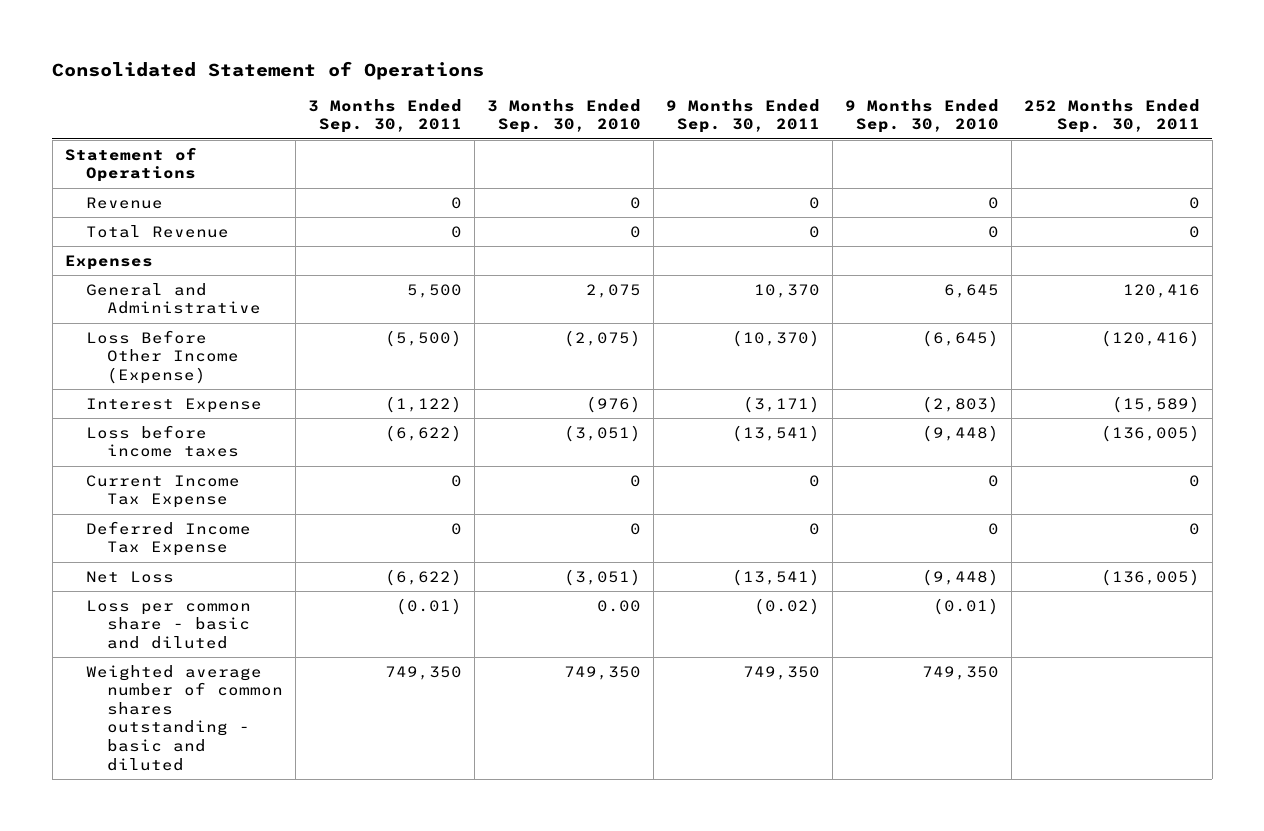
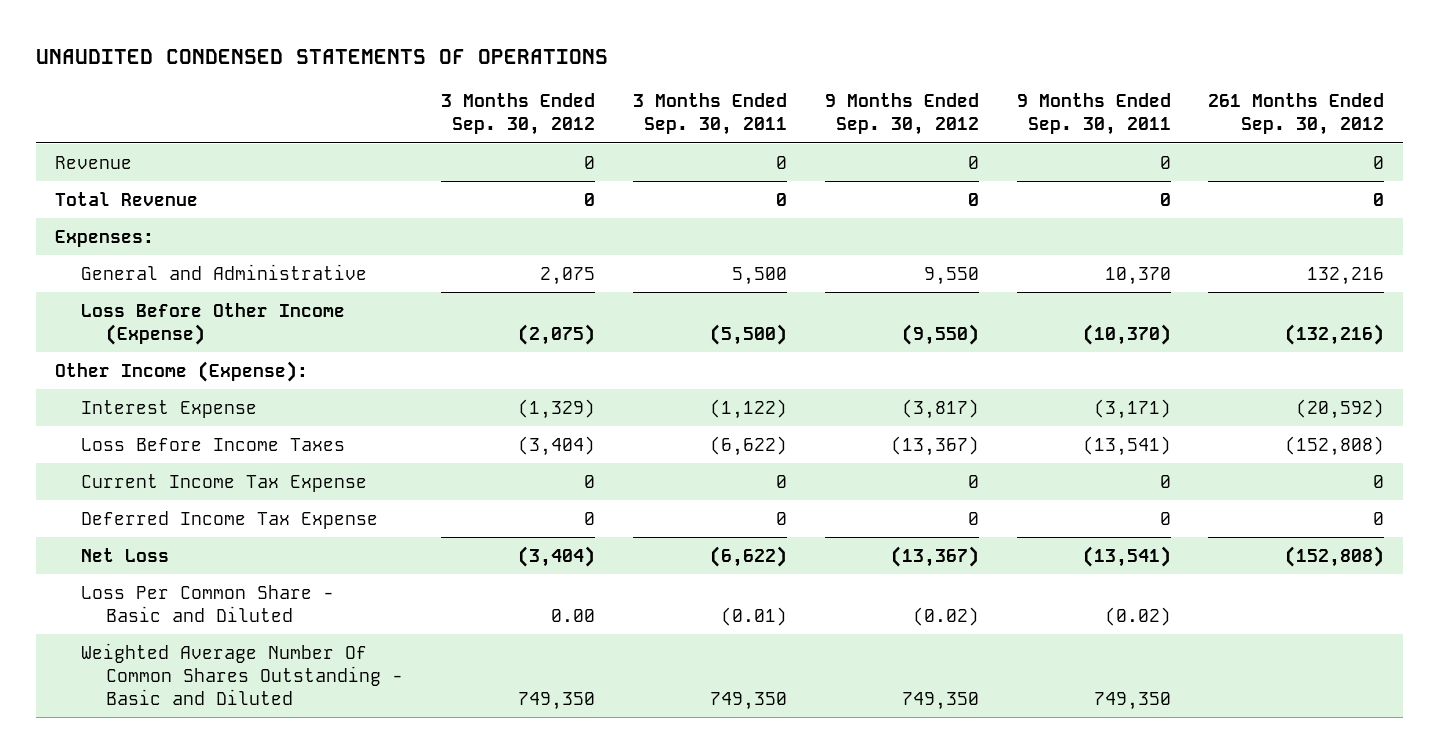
- Consolidated Statement of Operations
+ UNAUDITED CONDENSED STATEMENTS OF OPERATIONS
- | 3 Months Ended Sep. 30, 2011 | 3 Months Ended Sep. 30, 2010 | 9 Months Ended Sep. 30, 2011 | 9 Months Ended Sep. 30, 2010 | 252 Months Ended Sep. 30, 2011
+ | 3 Months Ended Sep. 30, 2012 | 3 Months Ended Sep. 30, 2011 | 9 Months Ended Sep. 30, 2012 | 9 Months Ended Sep. 30, 2011 | 261 Months Ended Sep. 30, 2012
- Statement of Operations
- Expenses
+ Expenses:
+ Other Income (Expense):
- Loss before income taxes | (6,622) | (3,051) | (13,541) | (9,448) | (136,005)
+ Loss Before Income Taxes | (3,404) | (6,622) | (13,367) | (13,541) | (152,808)
- Loss per common share - basic and diluted | (0.01) | 0.00 | (0.02) | (0.01) |
- Weighted average number of common shares outstanding - basic and diluted | 749,350 | 749,350 | 749,350 | 749,350 |
+ Loss Per Common Share - Basic and Diluted | 0.00 | (0.01) | (0.02) | (0.02) |
+ Weighted Average Number Of Common Shares Outstanding - Basic and Diluted | 749,350 | 749,350 | 749,350 | 749,350 |

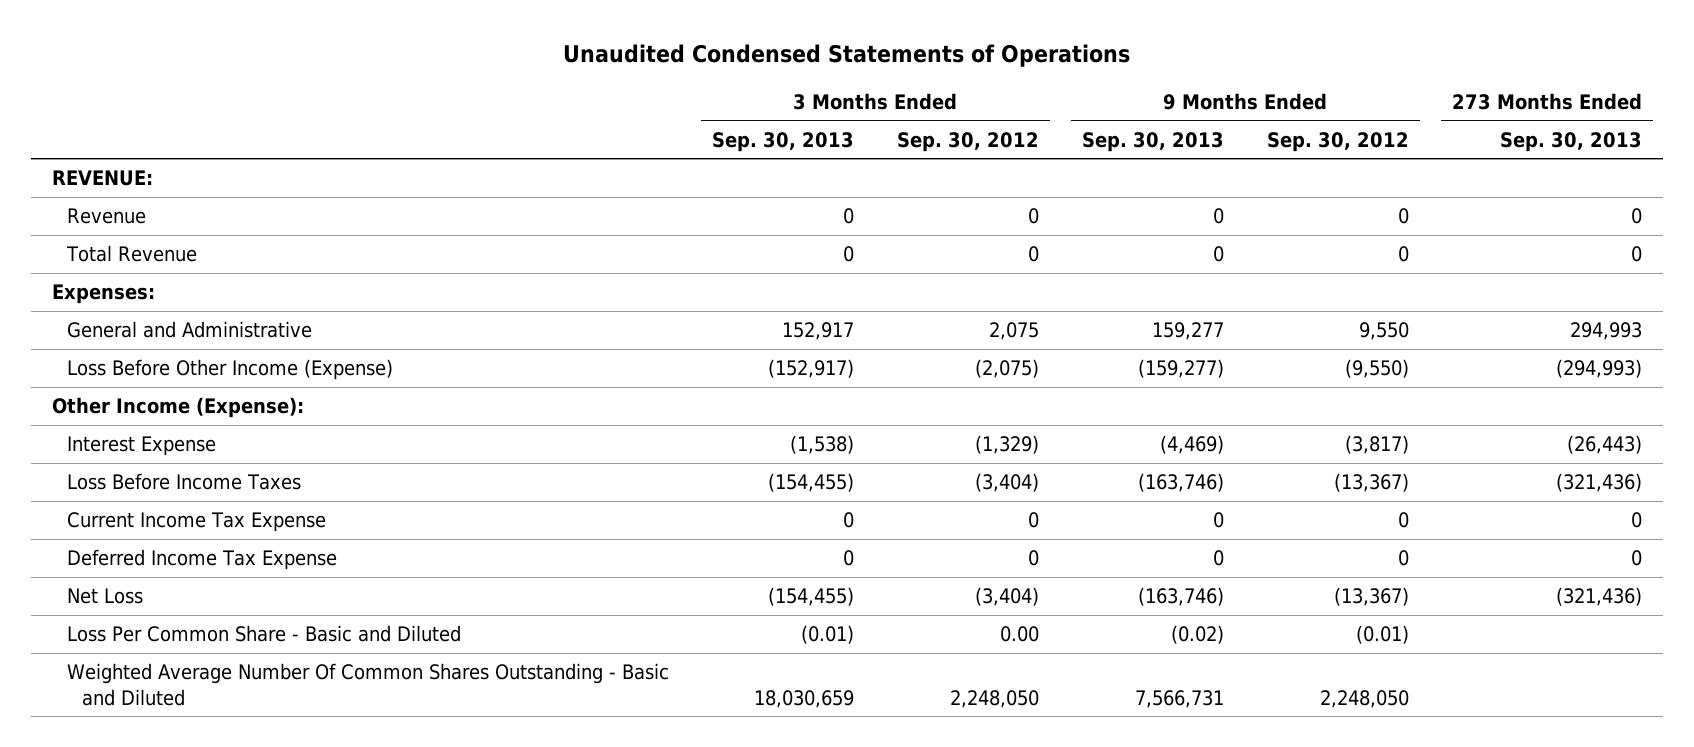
- UNAUDITED CONDENSED STATEMENTS OF OPERATIONS
+ Unaudited Condensed Statements of Operations
- | 3 Months Ended Sep. 30, 2012 | 3 Months Ended Sep. 30, 2011 | 9 Months Ended Sep. 30, 2012 | 9 Months Ended Sep. 30, 2011 | 261 Months Ended Sep. 30, 2012
+ | 3 Months Ended Sep. 30, 2013 | 3 Months Ended Sep. 30, 2012 | 9 Months Ended Sep. 30, 2013 | 9 Months Ended Sep. 30, 2012 | 273 Months Ended Sep. 30, 2013
+ REVENUE:
- Loss Per Common Share - Basic and Diluted | 0.00 | (0.01) | (0.02) | (0.02) |
- Weighted Average Number Of Common Shares Outstanding - Basic and Diluted | 749,350 | 749,350 | 749,350 | 749,350 |
+ Loss Per Common Share - Basic and Diluted | (0.01) | 0.00 | (0.02) | (0.01) |
+ Weighted Average Number Of Common Shares Outstanding - Basic and Diluted | 18,030,659 | 2,248,050 | 7,566,731 | 2,248,050 |

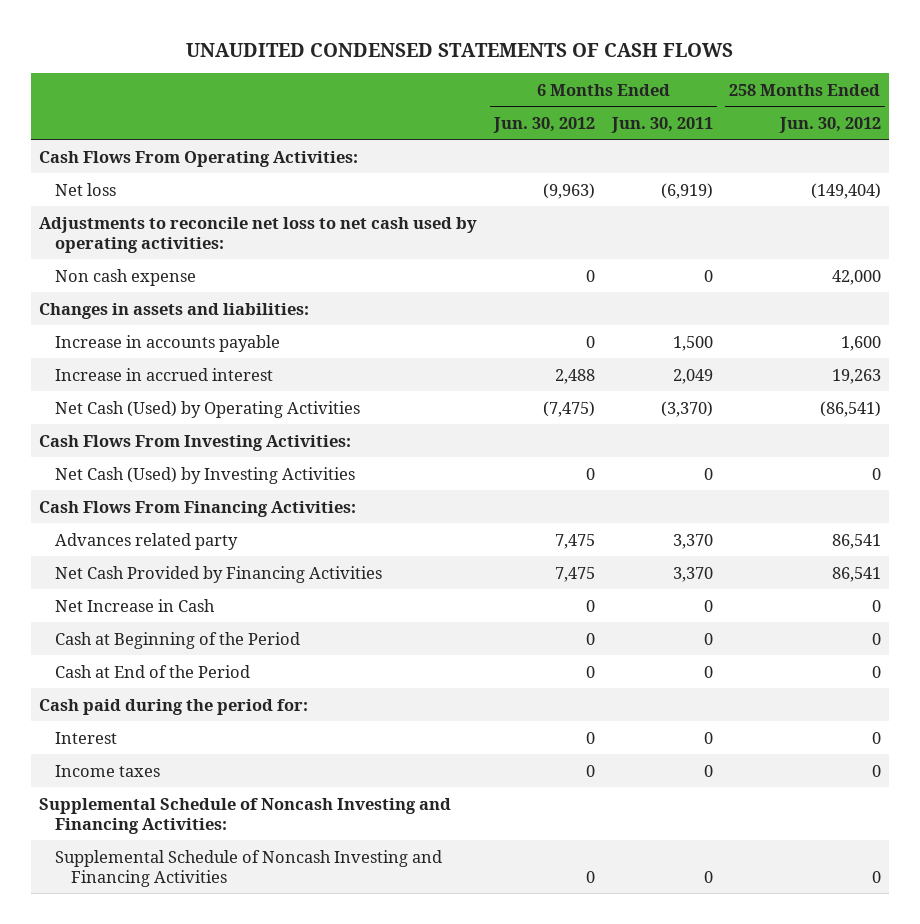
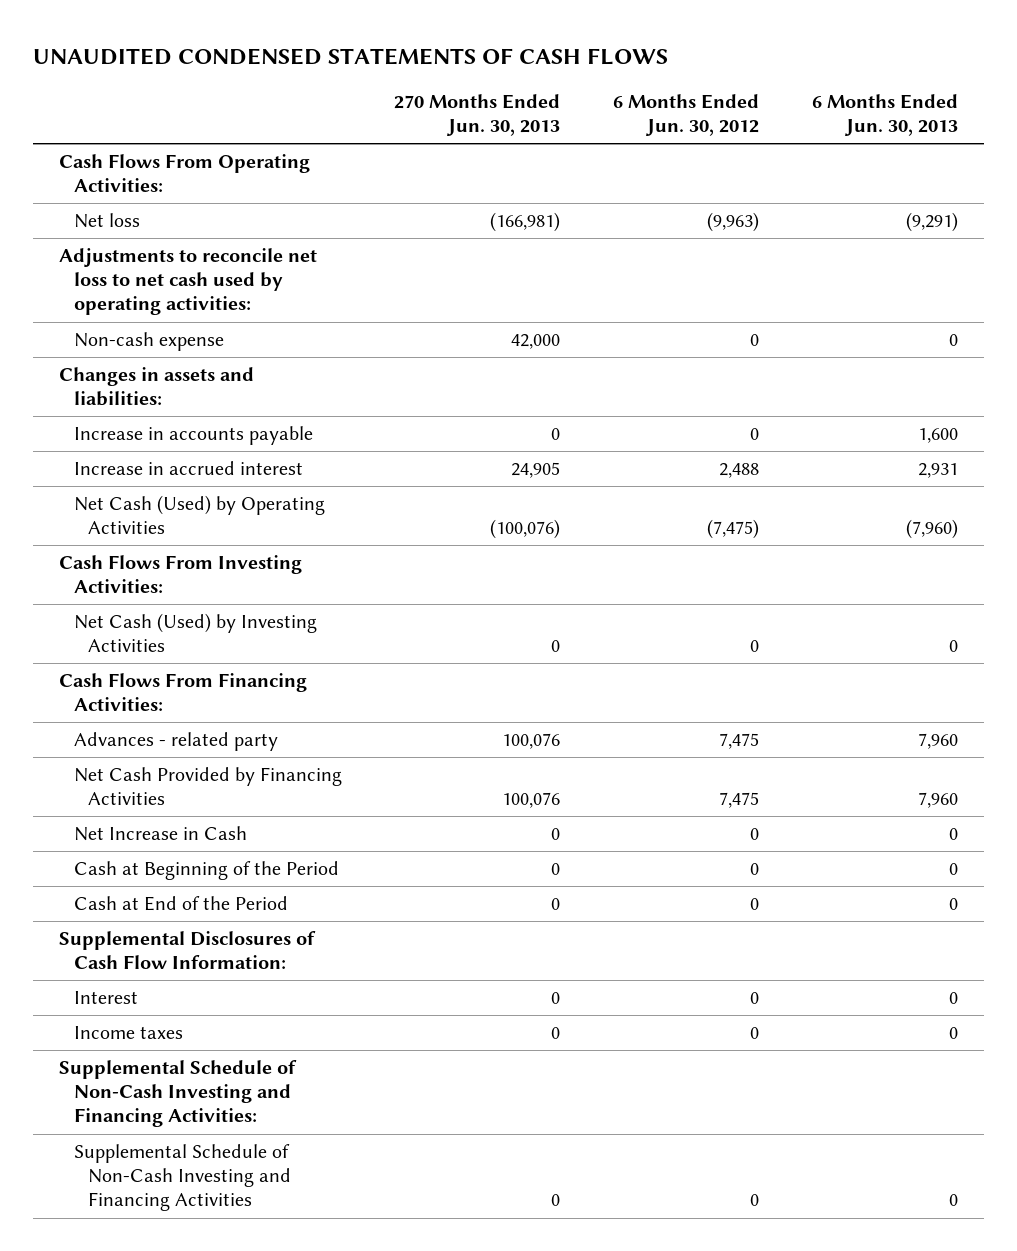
- | 6 Months Ended Jun. 30, 2012 | 6 Months Ended Jun. 30, 2011 | 258 Months Ended Jun. 30, 2012
+ | 270 Months Ended Jun. 30, 2013 | 6 Months Ended Jun. 30, 2012 | 6 Months Ended Jun. 30, 2013
- Non cash expense | 0 | 0 | 42,000
+ Non-cash expense | 42,000 | 0 | 0
- Advances related party | 7,475 | 3,370 | 86,541
+ Advances - related party | 100,076 | 7,475 | 7,960
- Cash paid during the period for:
+ Supplemental Disclosures of Cash Flow Information:
- Supplemental Schedule of Noncash Investing and Financing Activities:
- Supplemental Schedule of Noncash Investing and Financing Activities | 0 | 0 | 0
+ Supplemental Schedule of Non-Cash Investing and Financing Activities:
+ Supplemental Schedule of Non-Cash Investing and Financing Activities | 0 | 0 | 0

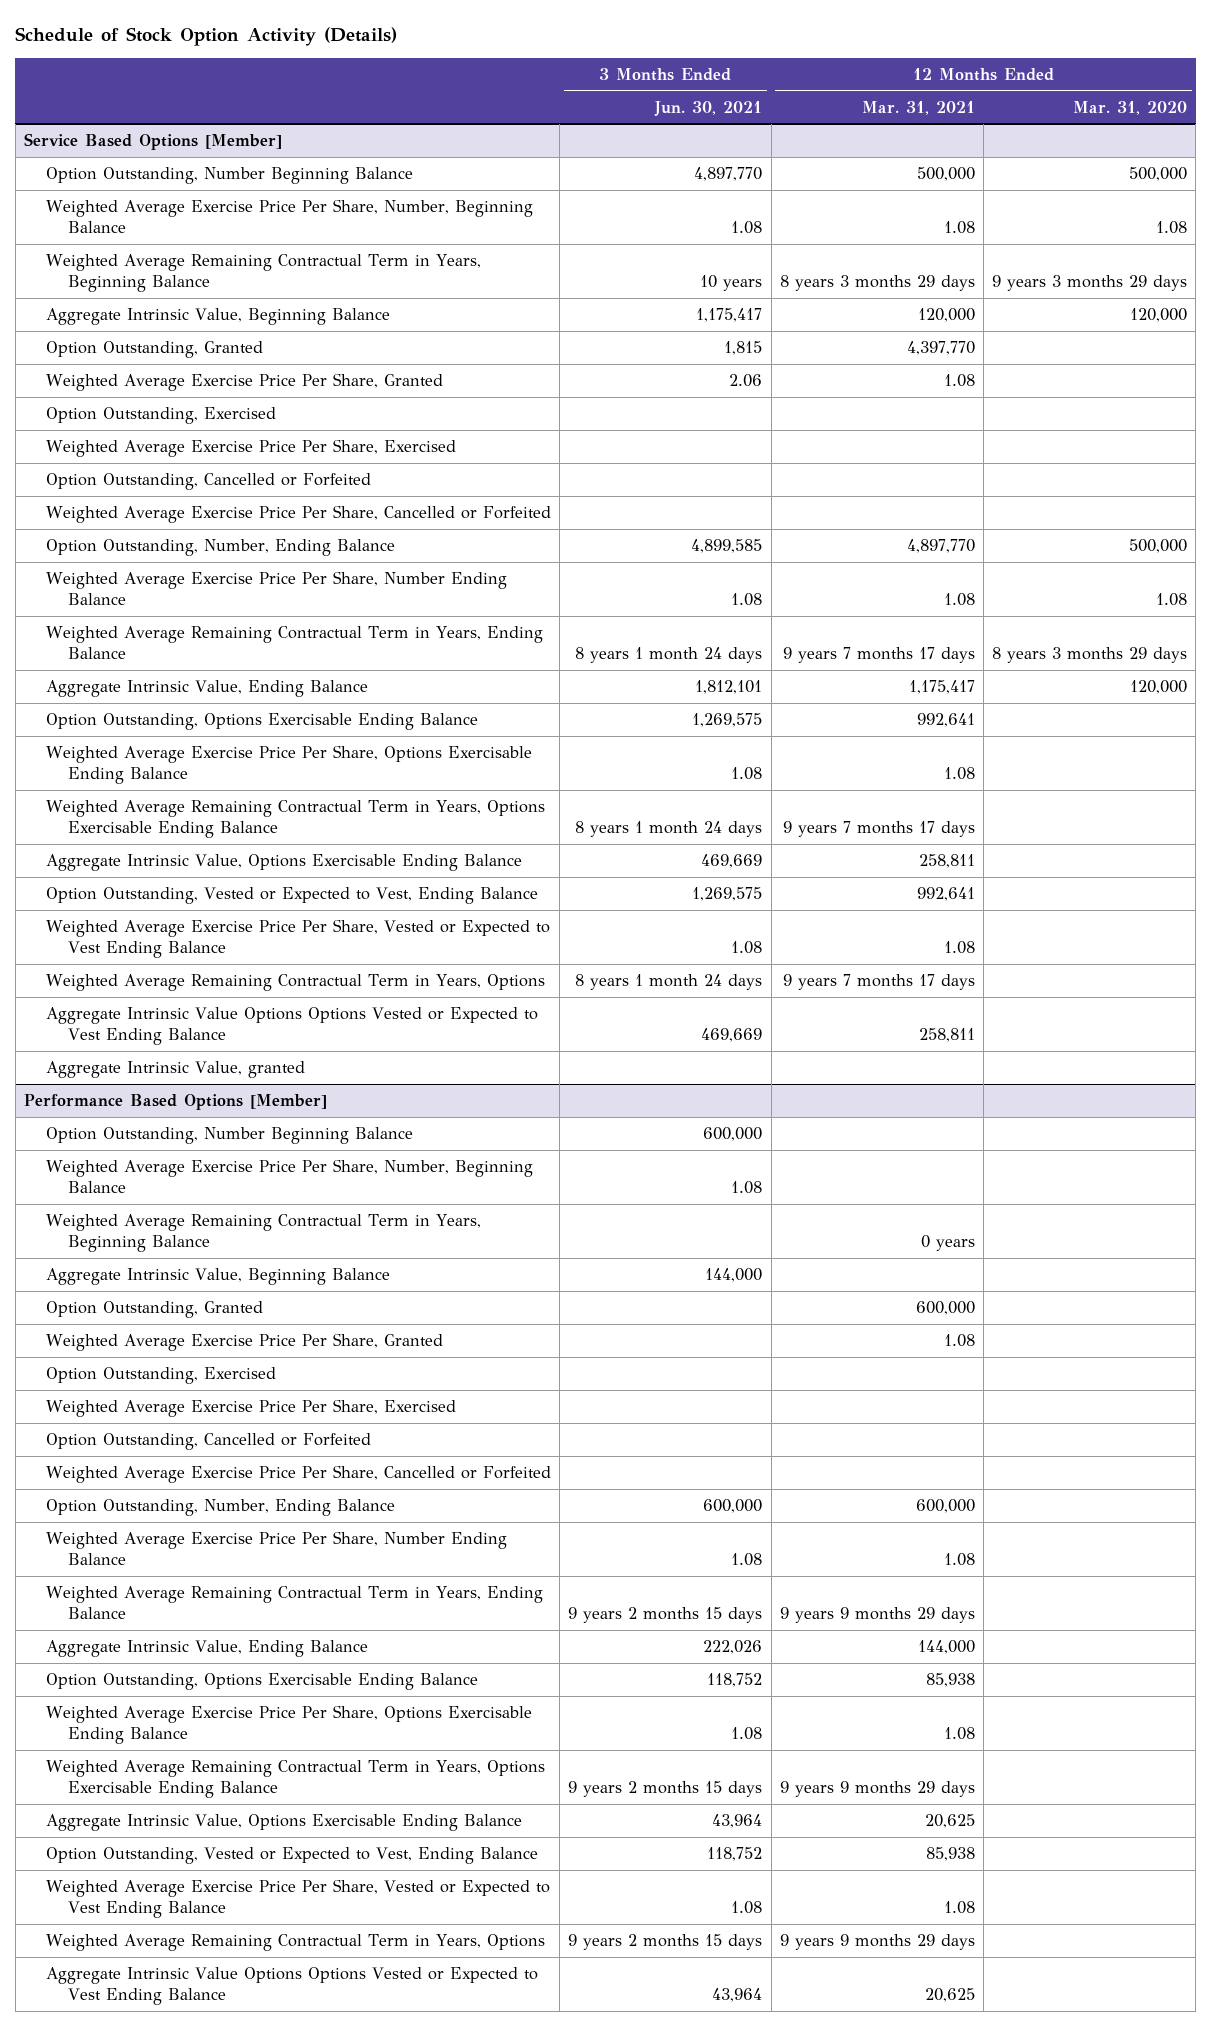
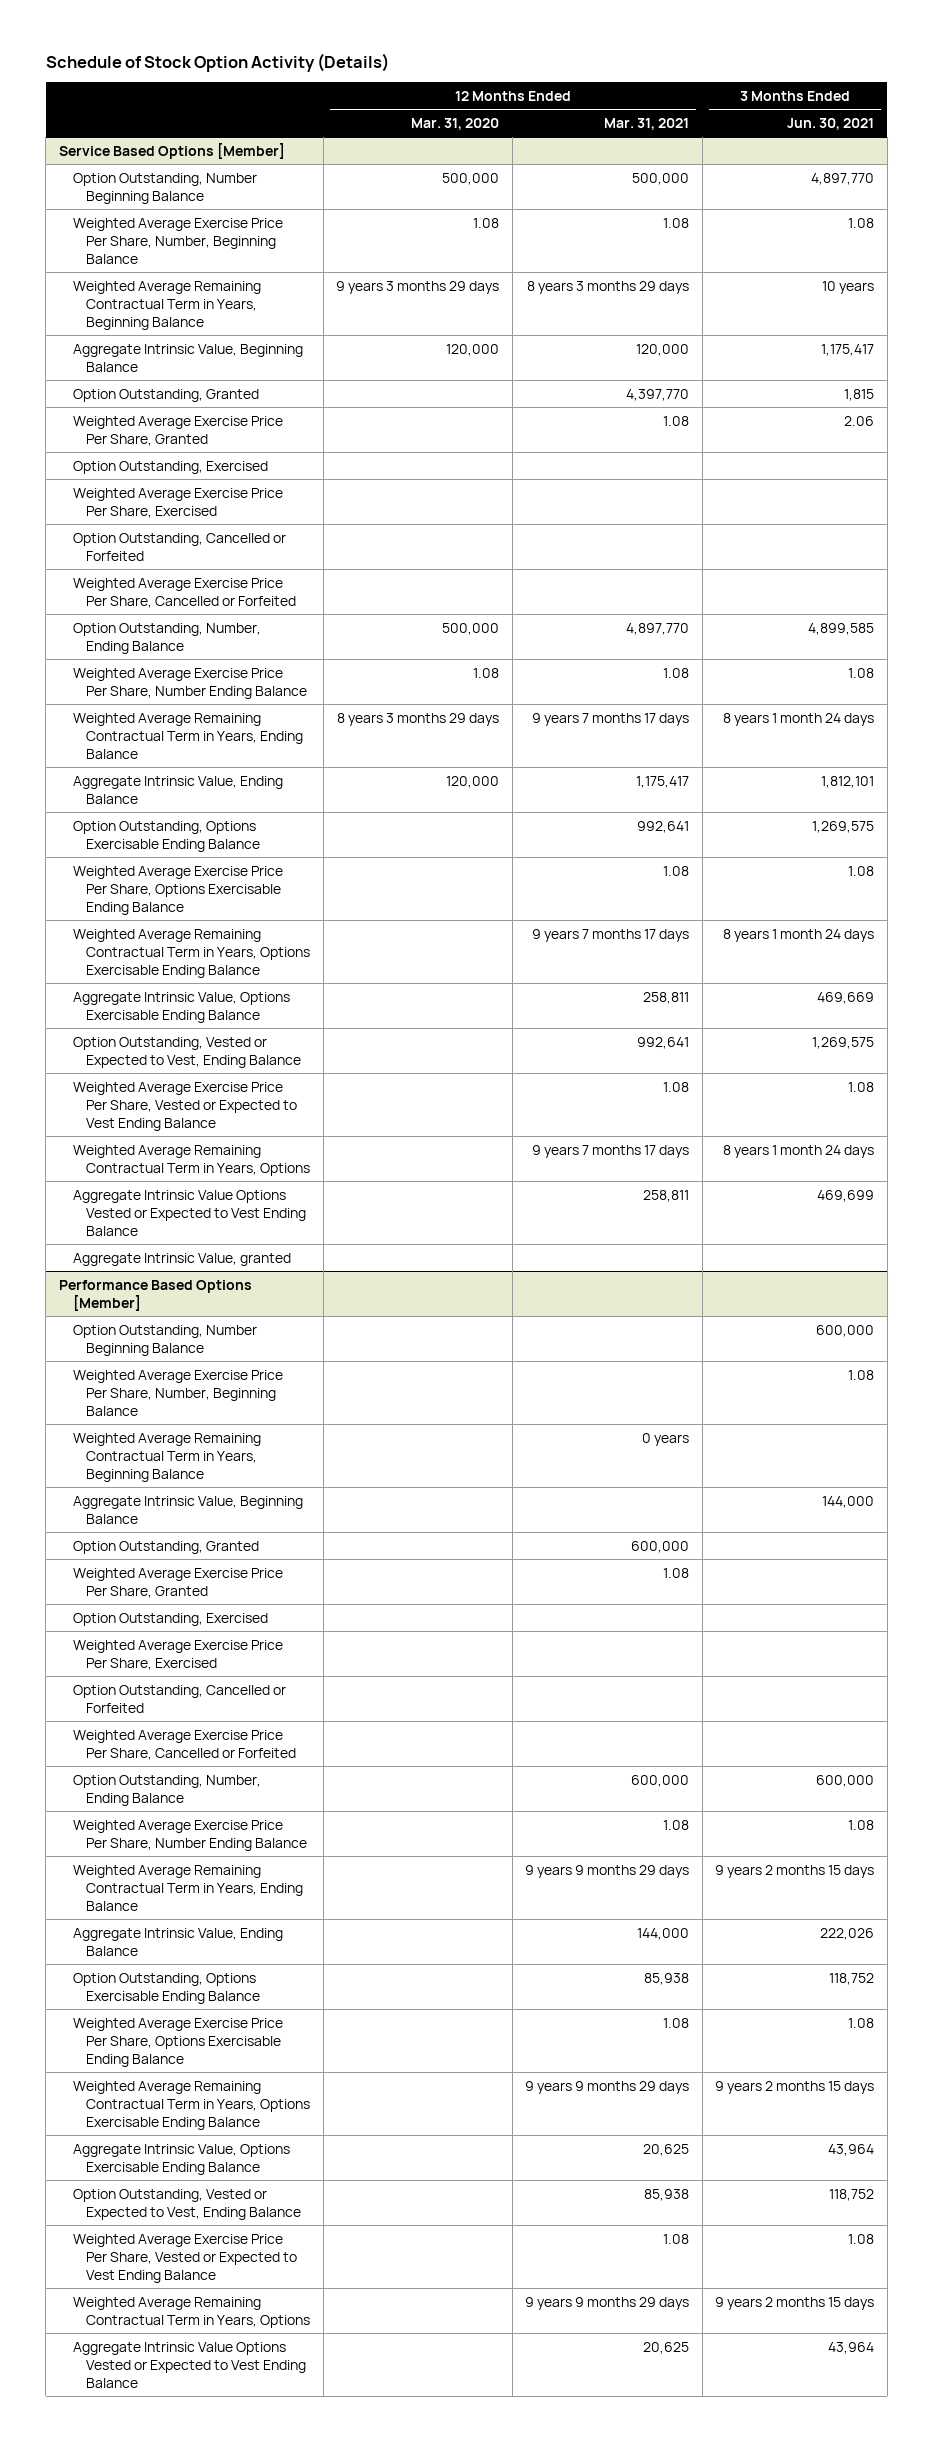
- | 3 Months Ended Jun. 30, 2021 | 12 Months Ended Mar. 31, 2021 | 12 Months Ended Mar. 31, 2020
+ | 12 Months Ended Mar. 31, 2020 | 12 Months Ended Mar. 31, 2021 | 3 Months Ended Jun. 30, 2021
@ Service Based Options [Member]
- Aggregate Intrinsic Value Options Options Vested or Expected to Vest Ending Balance | 469,669 | 258,811 |
+ Aggregate Intrinsic Value Options Vested or Expected to Vest Ending Balance | | 258,811 | 469,699
@ Performance Based Options [Member]
- Aggregate Intrinsic Value Options Options Vested or Expected to Vest Ending Balance | 43,964 | 20,625 |
+ Aggregate Intrinsic Value Options Vested or Expected to Vest Ending Balance | | 20,625 | 43,964

